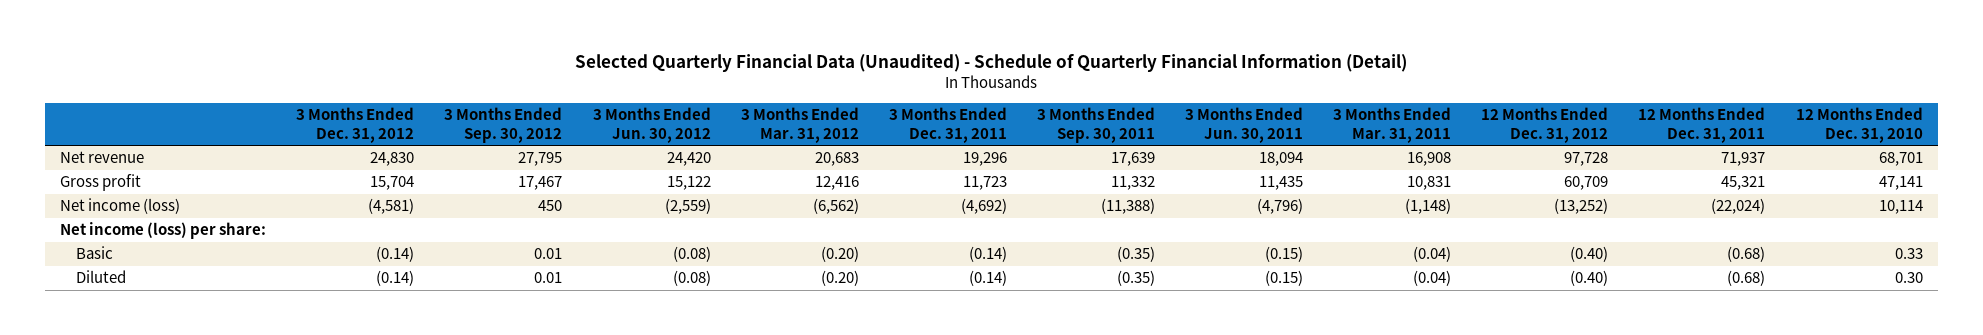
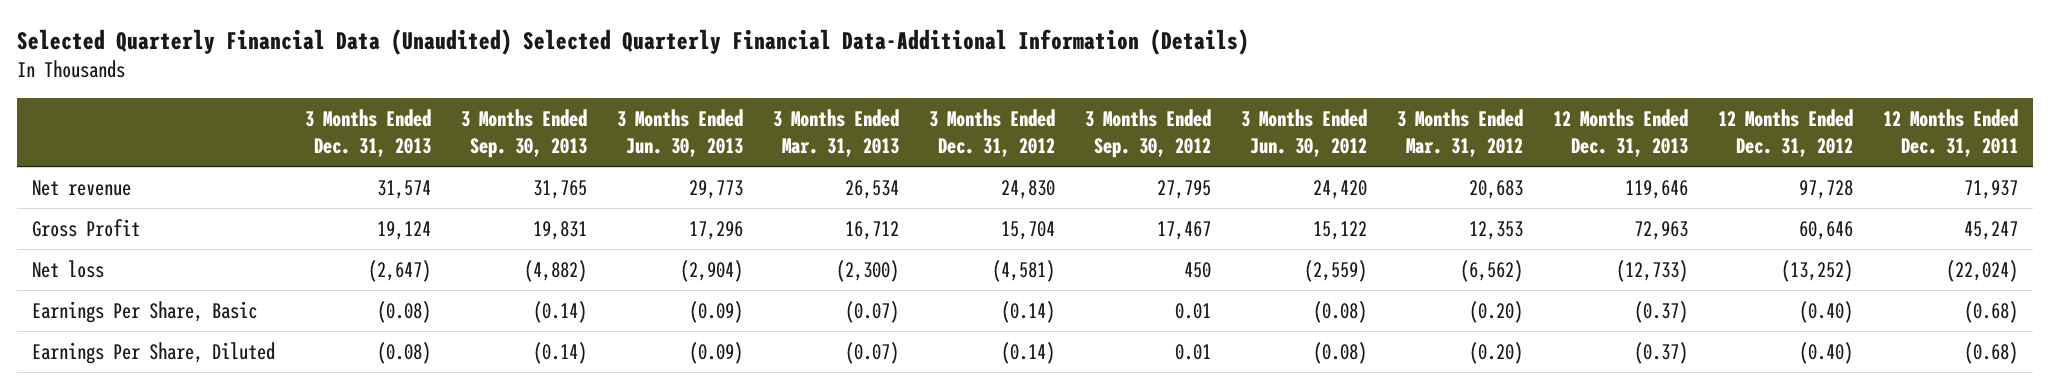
- Selected Quarterly Financial Data (Unaudited) - Schedule of Quarterly Financial Information (Detail)
+ Selected Quarterly Financial Data (Unaudited) Selected Quarterly Financial Data-Additional Information (Details)
- | 3 Months Ended Dec. 31, 2012 | 3 Months Ended Sep. 30, 2012 | 3 Months Ended Jun. 30, 2012 | 3 Months Ended Mar. 31, 2012 | 3 Months Ended Dec. 31, 2011 | 3 Months Ended Sep. 30, 2011 | 3 Months Ended Jun. 30, 2011 | 3 Months Ended Mar. 31, 2011 | 12 Months Ended Dec. 31, 2012 | 12 Months Ended Dec. 31, 2011 | 12 Months Ended Dec. 31, 2010
+ | 3 Months Ended Dec. 31, 2013 | 3 Months Ended Sep. 30, 2013 | 3 Months Ended Jun. 30, 2013 | 3 Months Ended Mar. 31, 2013 | 3 Months Ended Dec. 31, 2012 | 3 Months Ended Sep. 30, 2012 | 3 Months Ended Jun. 30, 2012 | 3 Months Ended Mar. 31, 2012 | 12 Months Ended Dec. 31, 2013 | 12 Months Ended Dec. 31, 2012 | 12 Months Ended Dec. 31, 2011
- Gross profit | 15,704 | 17,467 | 15,122 | 12,416 | 11,723 | 11,332 | 11,435 | 10,831 | 60,709 | 45,321 | 47,141
- Net income (loss) | (4,581) | 450 | (2,559) | (6,562) | (4,692) | (11,388) | (4,796) | (1,148) | (13,252) | (22,024) | 10,114
- Net income (loss) per share:
- Basic | (0.14) | 0.01 | (0.08) | (0.20) | (0.14) | (0.35) | (0.15) | (0.04) | (0.40) | (0.68) | 0.33
- Diluted | (0.14) | 0.01 | (0.08) | (0.20) | (0.14) | (0.35) | (0.15) | (0.04) | (0.40) | (0.68) | 0.30
+ Gross Profit | 19,124 | 19,831 | 17,296 | 16,712 | 15,704 | 17,467 | 15,122 | 12,353 | 72,963 | 60,646 | 45,247
+ Net loss | (2,647) | (4,882) | (2,904) | (2,300) | (4,581) | 450 | (2,559) | (6,562) | (12,733) | (13,252) | (22,024)
+ Earnings Per Share, Basic | (0.08) | (0.14) | (0.09) | (0.07) | (0.14) | 0.01 | (0.08) | (0.20) | (0.37) | (0.40) | (0.68)
+ Earnings Per Share, Diluted | (0.08) | (0.14) | (0.09) | (0.07) | (0.14) | 0.01 | (0.08) | (0.20) | (0.37) | (0.40) | (0.68)

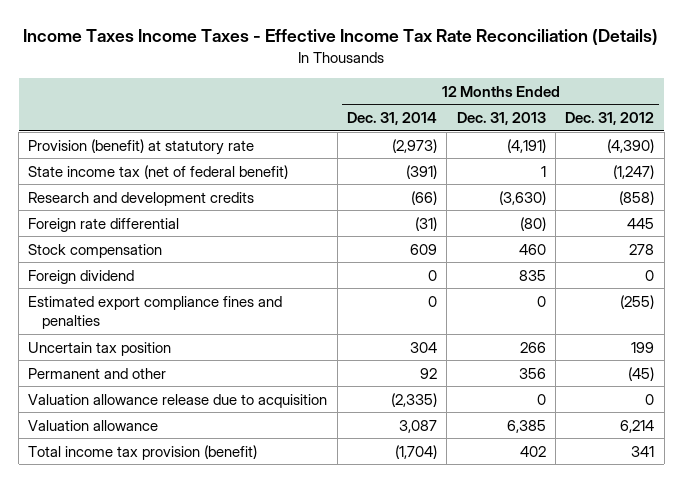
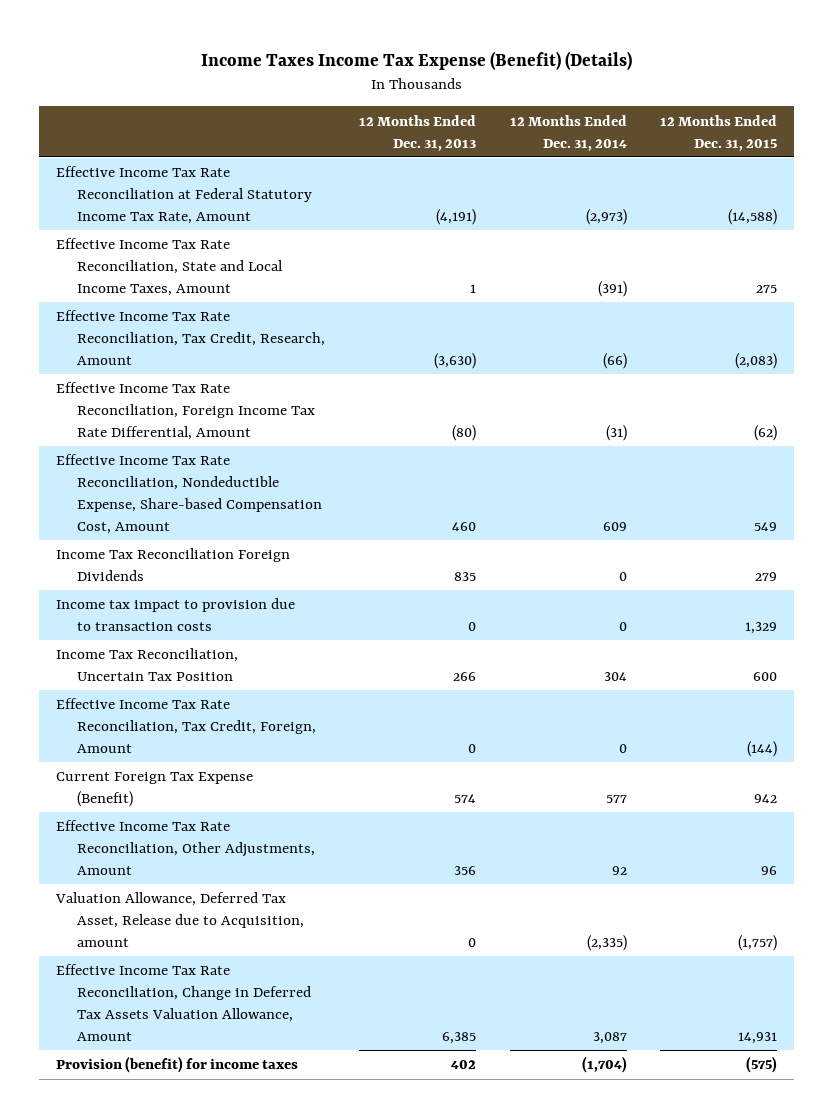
- Income Taxes Income Taxes - Effective Income Tax Rate Reconciliation (Details)
+ Income Taxes Income Tax Expense (Benefit) (Details)
- | 12 Months Ended Dec. 31, 2014 | 12 Months Ended Dec. 31, 2013 | 12 Months Ended Dec. 31, 2012
+ | 12 Months Ended Dec. 31, 2013 | 12 Months Ended Dec. 31, 2014 | 12 Months Ended Dec. 31, 2015
- Provision (benefit) at statutory rate | (2,973) | (4,191) | (4,390)
- State income tax (net of federal benefit) | (391) | 1 | (1,247)
- Research and development credits | (66) | (3,630) | (858)
- Foreign rate differential | (31) | (80) | 445
- Stock compensation | 609 | 460 | 278
- Foreign dividend | 0 | 835 | 0
- Estimated export compliance fines and penalties | 0 | 0 | (255)
- Uncertain tax position | 304 | 266 | 199
- Permanent and other | 92 | 356 | (45)
- Valuation allowance release due to acquisition | (2,335) | 0 | 0
- Valuation allowance | 3,087 | 6,385 | 6,214
- Total income tax provision (benefit) | (1,704) | 402 | 341
+ Effective Income Tax Rate Reconciliation at Federal Statutory Income Tax Rate, Amount | (4,191) | (2,973) | (14,588)
+ Effective Income Tax Rate Reconciliation, State and Local Income Taxes, Amount | 1 | (391) | 275
+ Effective Income Tax Rate Reconciliation, Tax Credit, Research, Amount | (3,630) | (66) | (2,083)
+ Effective Income Tax Rate Reconciliation, Foreign Income Tax Rate Differential, Amount | (80) | (31) | (62)
+ Effective Income Tax Rate Reconciliation, Nondeductible Expense, Share-based Compensation Cost, Amount | 460 | 609 | 549
+ Income Tax Reconciliation Foreign Dividends | 835 | 0 | 279
+ Income tax impact to provision due to transaction costs | 0 | 0 | 1,329
+ Income Tax Reconciliation, Uncertain Tax Position | 266 | 304 | 600
+ Effective Income Tax Rate Reconciliation, Tax Credit, Foreign, Amount | 0 | 0 | (144)
+ Current Foreign Tax Expense (Benefit) | 574 | 577 | 942
+ Effective Income Tax Rate Reconciliation, Other Adjustments, Amount | 356 | 92 | 96
+ Valuation Allowance, Deferred Tax Asset, Release due to Acquisition, amount | 0 | (2,335) | (1,757)
+ Effective Income Tax Rate Reconciliation, Change in Deferred Tax Assets Valuation Allowance, Amount | 6,385 | 3,087 | 14,931
+ Provision (benefit) for income taxes | 402 | (1,704) | (575)

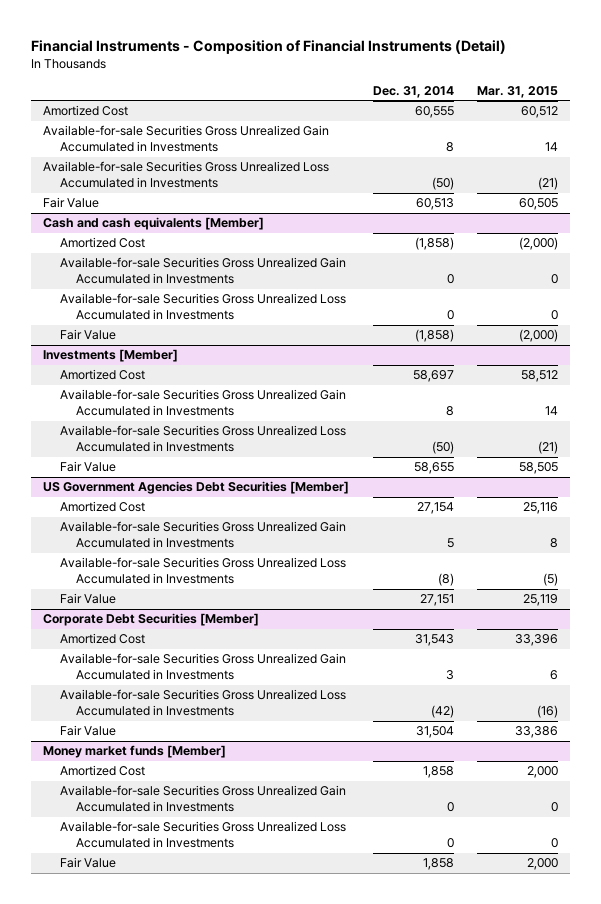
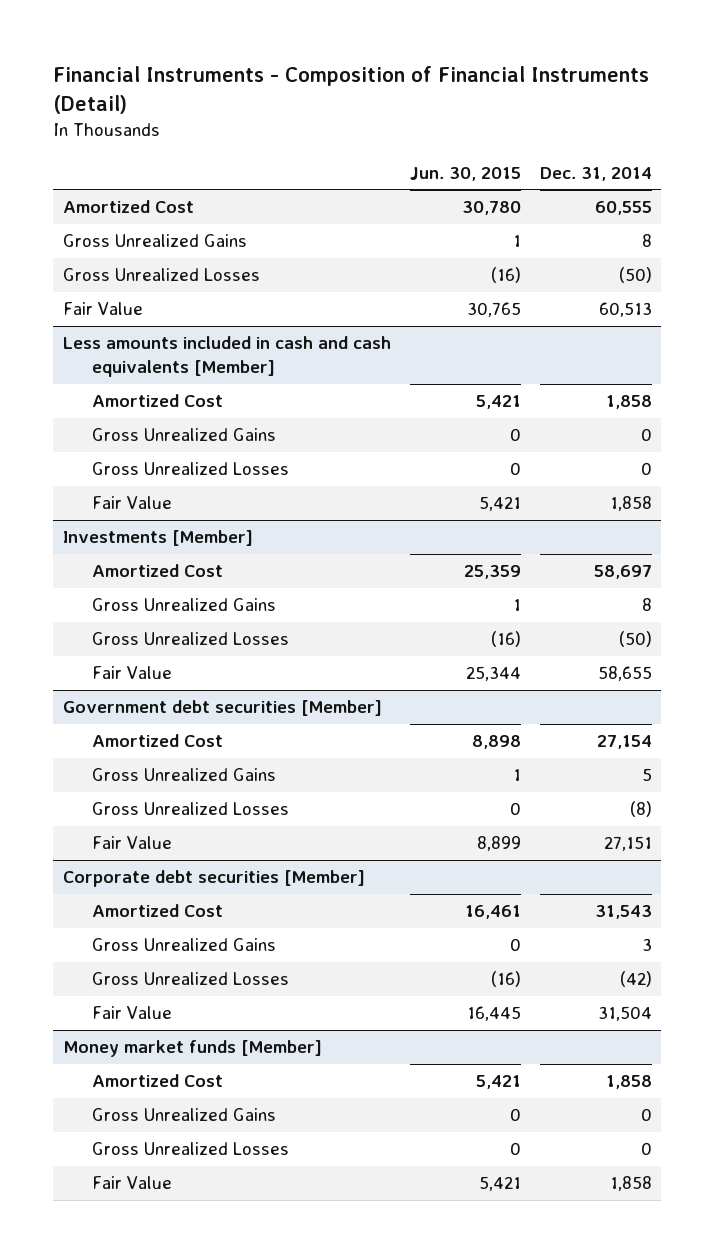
- | Dec. 31, 2014 | Mar. 31, 2015
+ | Jun. 30, 2015 | Dec. 31, 2014
- Available-for-sale Securities Gross Unrealized Gain Accumulated in Investments | 8 | 14
- Available-for-sale Securities Gross Unrealized Loss Accumulated in Investments | (50) | (21)
+ Gross Unrealized Gains | 1 | 8
+ Gross Unrealized Losses | (16) | (50)
- Cash and cash equivalents [Member]
- Amortized Cost | (1,858) | (2,000)
- Available-for-sale Securities Gross Unrealized Gain Accumulated in Investments | 0 | 0
- Available-for-sale Securities Gross Unrealized Loss Accumulated in Investments | 0 | 0
- Fair Value | (1,858) | (2,000)
+ Less amounts included in cash and cash equivalents [Member]
+ Amortized Cost | 5,421 | 1,858
+ Gross Unrealized Gains | 0 | 0
+ Gross Unrealized Losses | 0 | 0
+ Fair Value | 5,421 | 1,858
@ Investments [Member]
- Available-for-sale Securities Gross Unrealized Gain Accumulated in Investments | 8 | 14
- Available-for-sale Securities Gross Unrealized Loss Accumulated in Investments | (50) | (21)
+ Gross Unrealized Gains | 1 | 8
+ Gross Unrealized Losses | (16) | (50)
- US Government Agencies Debt Securities [Member]
+ Government debt securities [Member]
- Available-for-sale Securities Gross Unrealized Gain Accumulated in Investments | 5 | 8
- Available-for-sale Securities Gross Unrealized Loss Accumulated in Investments | (8) | (5)
+ Gross Unrealized Gains | 1 | 5
+ Gross Unrealized Losses | 0 | (8)
- Corporate Debt Securities [Member]
+ Corporate debt securities [Member]
- Available-for-sale Securities Gross Unrealized Gain Accumulated in Investments | 3 | 6
- Available-for-sale Securities Gross Unrealized Loss Accumulated in Investments | (42) | (16)
+ Gross Unrealized Gains | 0 | 3
+ Gross Unrealized Losses | (16) | (42)
@ Money market funds [Member]
- Available-for-sale Securities Gross Unrealized Gain Accumulated in Investments | 0 | 0
- Available-for-sale Securities Gross Unrealized Loss Accumulated in Investments | 0 | 0
+ Gross Unrealized Gains | 0 | 0
+ Gross Unrealized Losses | 0 | 0

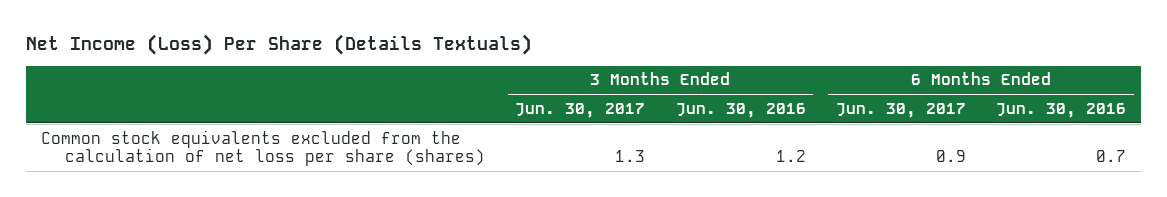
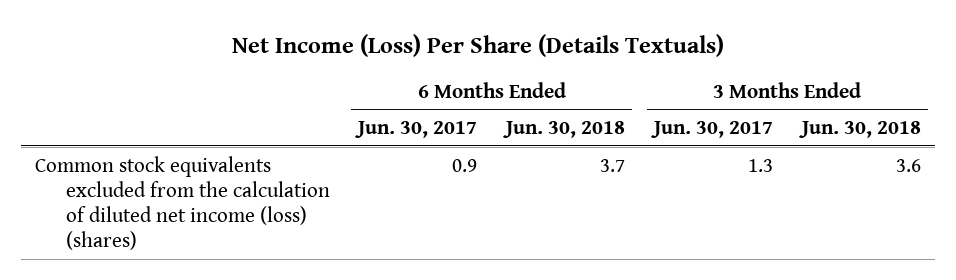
- | 3 Months Ended Jun. 30, 2017 | 3 Months Ended Jun. 30, 2016 | 6 Months Ended Jun. 30, 2017 | 6 Months Ended Jun. 30, 2016
+ | 6 Months Ended Jun. 30, 2017 | 6 Months Ended Jun. 30, 2018 | 3 Months Ended Jun. 30, 2017 | 3 Months Ended Jun. 30, 2018
- Common stock equivalents excluded from the calculation of net loss per share (shares) | 1.3 | 1.2 | 0.9 | 0.7
+ Common stock equivalents excluded from the calculation of diluted net income (loss) (shares) | 0.9 | 3.7 | 1.3 | 3.6

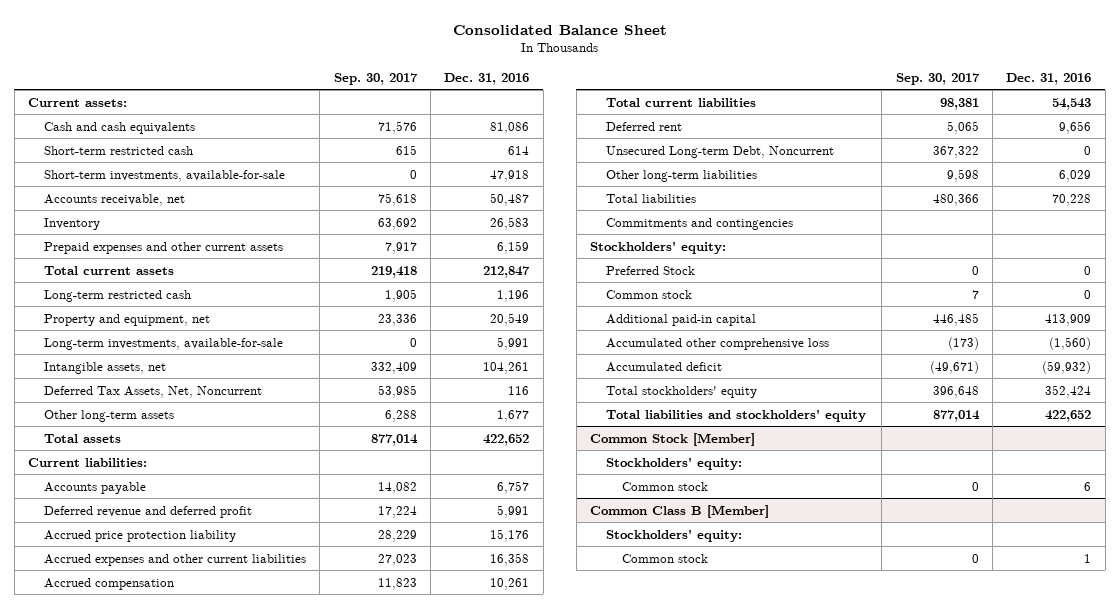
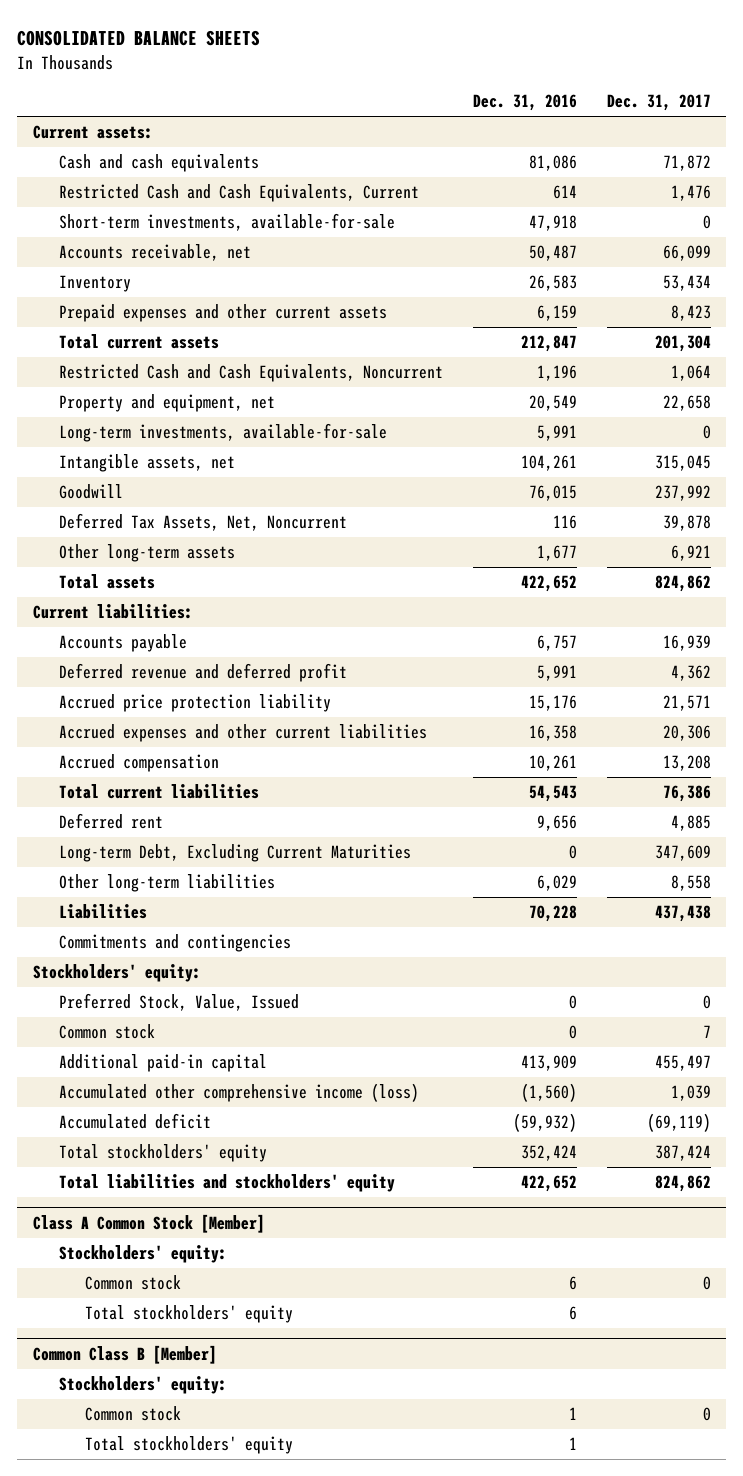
- Consolidated Balance Sheet
+ CONSOLIDATED BALANCE SHEETS
- | Sep. 30, 2017 | Dec. 31, 2016
+ | Dec. 31, 2016 | Dec. 31, 2017
- Short-term restricted cash | 615 | 614
+ Restricted Cash and Cash Equivalents, Current | 614 | 1,476
- Long-term restricted cash | 1,905 | 1,196
+ Restricted Cash and Cash Equivalents, Noncurrent | 1,196 | 1,064
+ Goodwill | 76,015 | 237,992
- Unsecured Long-term Debt, Noncurrent | 367,322 | 0
+ Long-term Debt, Excluding Current Maturities | 0 | 347,609
- Total liabilities | 480,366 | 70,228
+ Liabilities | 70,228 | 437,438
- Preferred Stock | 0 | 0
+ Preferred Stock, Value, Issued | 0 | 0
- Accumulated other comprehensive loss | (173) | (1,560)
+ Accumulated other comprehensive income (loss) | (1,560) | 1,039
- Common Stock [Member]
+ Class A Common Stock [Member]
+ Total stockholders' equity | 6 |
@ Common Class B [Member]
+ Total stockholders' equity | 1 |

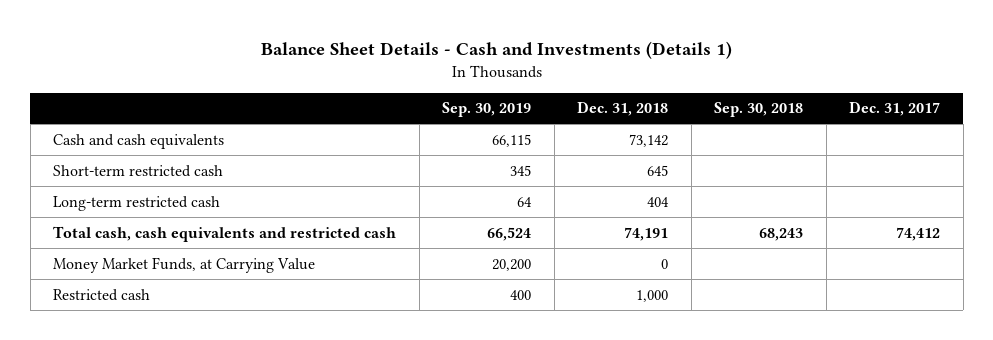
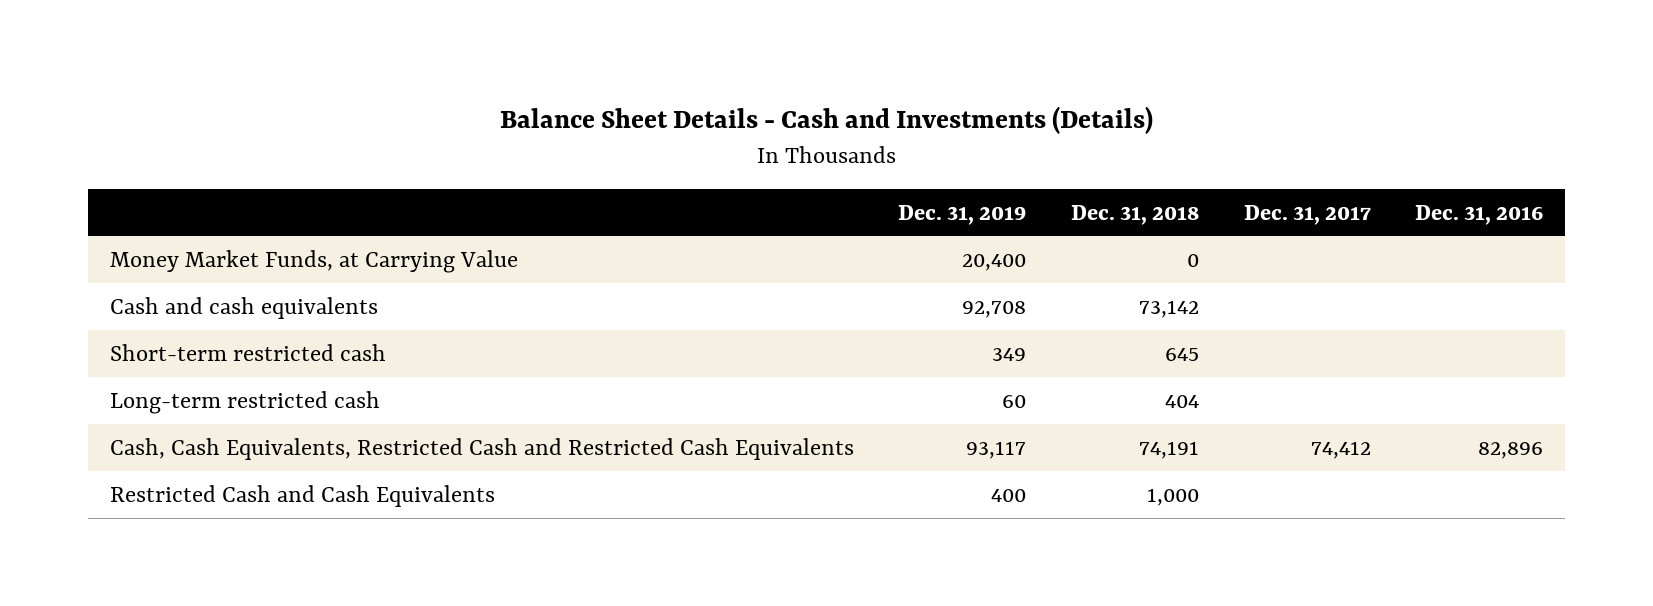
- Balance Sheet Details - Cash and Investments (Details 1)
+ Balance Sheet Details - Cash and Investments (Details)
- | Sep. 30, 2019 | Dec. 31, 2018 | Sep. 30, 2018 | Dec. 31, 2017
+ | Dec. 31, 2019 | Dec. 31, 2018 | Dec. 31, 2017 | Dec. 31, 2016
moved up: Money Market Funds, at Carrying Value | 20,400 | 0 | |
- Total cash, cash equivalents and restricted cash | 66,524 | 74,191 | 68,243 | 74,412
- Restricted cash | 400 | 1,000 | |
+ Cash, Cash Equivalents, Restricted Cash and Restricted Cash Equivalents | 93,117 | 74,191 | 74,412 | 82,896
+ Restricted Cash and Cash Equivalents | 400 | 1,000 | |

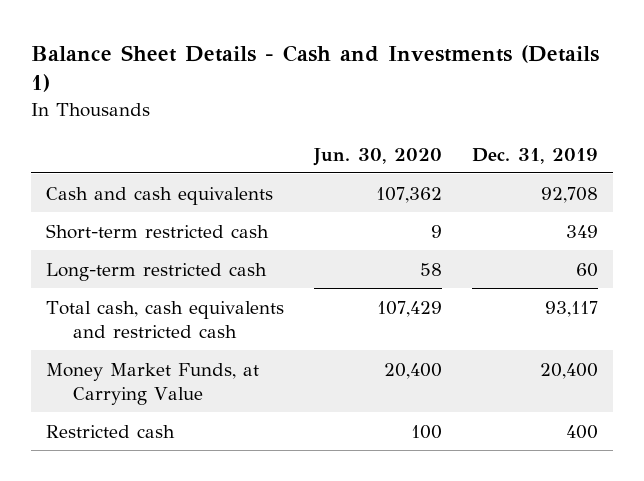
- Balance Sheet Details - Cash and Investments (Details)
+ Balance Sheet Details - Cash and Investments (Details 1)
- | Dec. 31, 2019 | Dec. 31, 2018 | Dec. 31, 2017 | Dec. 31, 2016
+ | Jun. 30, 2020 | Dec. 31, 2019
- Cash, Cash Equivalents, Restricted Cash and Restricted Cash Equivalents | 93,117 | 74,191 | 74,412 | 82,896
- Restricted Cash and Cash Equivalents | 400 | 1,000 | |
+ Total cash, cash equivalents and restricted cash | 107,429 | 93,117
moved down: Money Market Funds, at Carrying Value | 20,400 | 20,400
+ Restricted cash | 100 | 400

